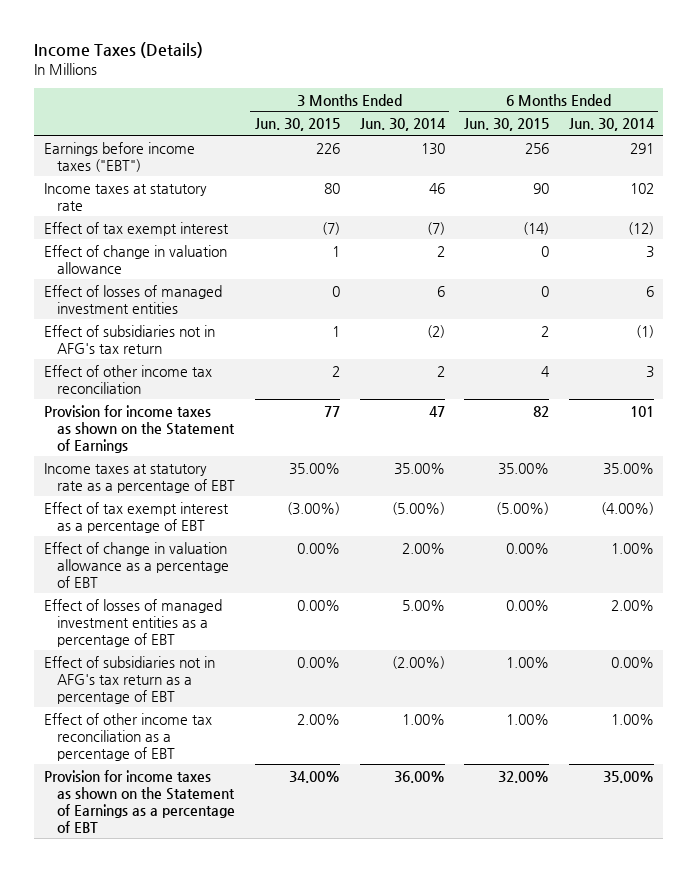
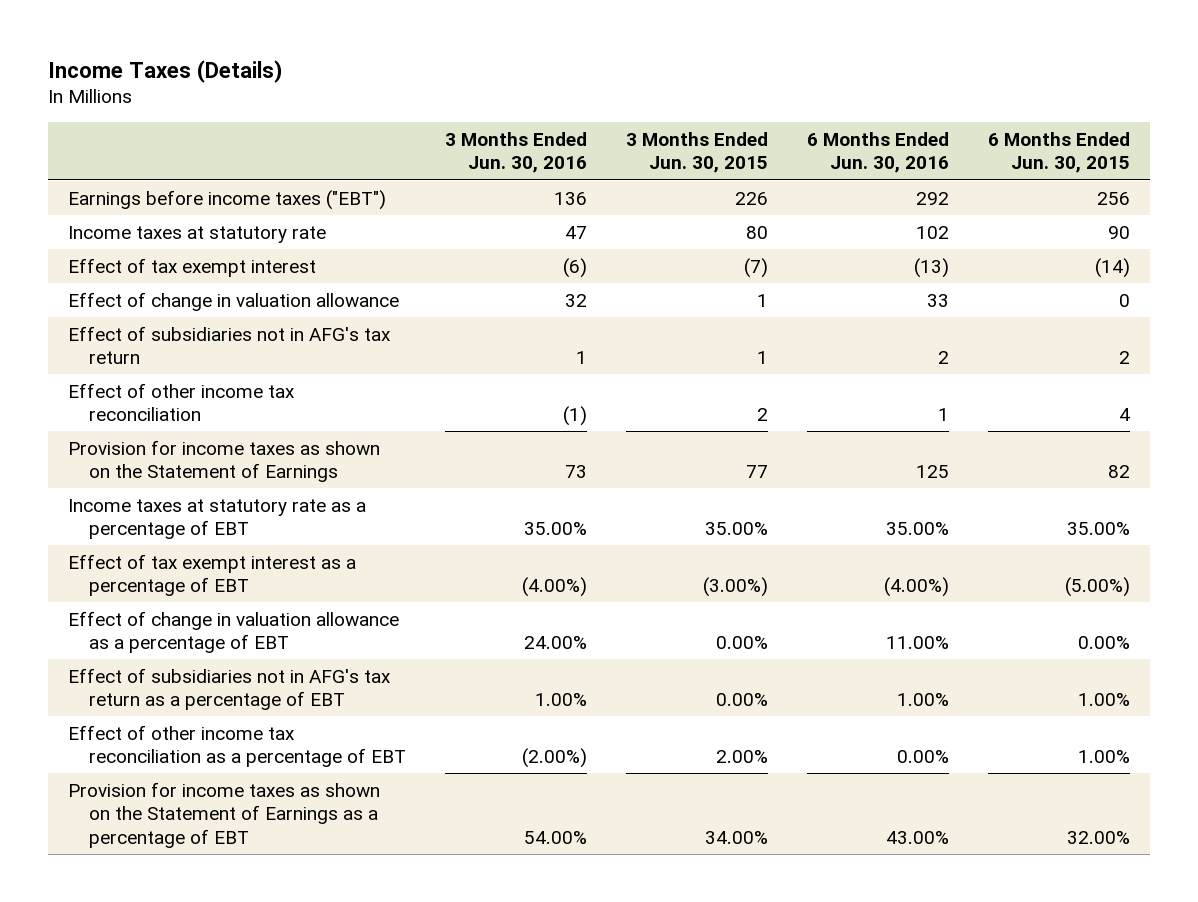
- | 3 Months Ended Jun. 30, 2015 | 3 Months Ended Jun. 30, 2014 | 6 Months Ended Jun. 30, 2015 | 6 Months Ended Jun. 30, 2014
+ | 3 Months Ended Jun. 30, 2016 | 3 Months Ended Jun. 30, 2015 | 6 Months Ended Jun. 30, 2016 | 6 Months Ended Jun. 30, 2015
- Effect of losses of managed investment entities | 0 | 6 | 0 | 6
- Effect of losses of managed investment entities as a percentage of EBT | 0.00% | 5.00% | 0.00% | 2.00%

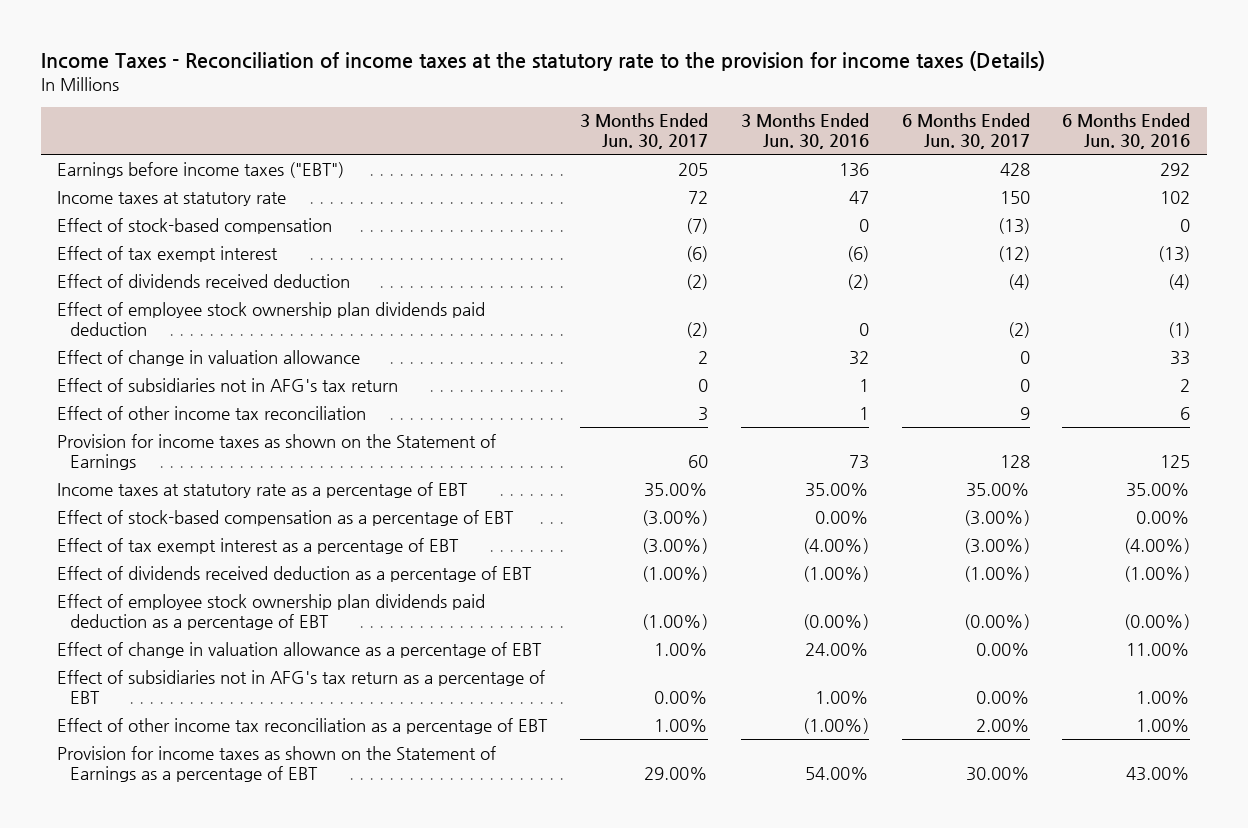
- Income Taxes (Details)
+ Income Taxes - Reconciliation of income taxes at the statutory rate to the provision for income taxes (Details)
- | 3 Months Ended Jun. 30, 2016 | 3 Months Ended Jun. 30, 2015 | 6 Months Ended Jun. 30, 2016 | 6 Months Ended Jun. 30, 2015
+ | 3 Months Ended Jun. 30, 2017 | 3 Months Ended Jun. 30, 2016 | 6 Months Ended Jun. 30, 2017 | 6 Months Ended Jun. 30, 2016
+ Effect of stock-based compensation | (7) | 0 | (13) | 0
+ Effect of dividends received deduction | (2) | (2) | (4) | (4)
+ Effect of employee stock ownership plan dividends paid deduction | (2) | 0 | (2) | (1)
- Effect of other income tax reconciliation | (1) | 2 | 1 | 4
+ Effect of other income tax reconciliation | 3 | 1 | 9 | 6
+ Effect of stock-based compensation as a percentage of EBT | (3.00%) | 0.00% | (3.00%) | 0.00%
+ Effect of dividends received deduction as a percentage of EBT | (1.00%) | (1.00%) | (1.00%) | (1.00%)
+ Effect of employee stock ownership plan dividends paid deduction as a percentage of EBT | (1.00%) | (0.00%) | (0.00%) | (0.00%)
- Effect of other income tax reconciliation as a percentage of EBT | (2.00%) | 2.00% | 0.00% | 1.00%
+ Effect of other income tax reconciliation as a percentage of EBT | 1.00% | (1.00%) | 2.00% | 1.00%

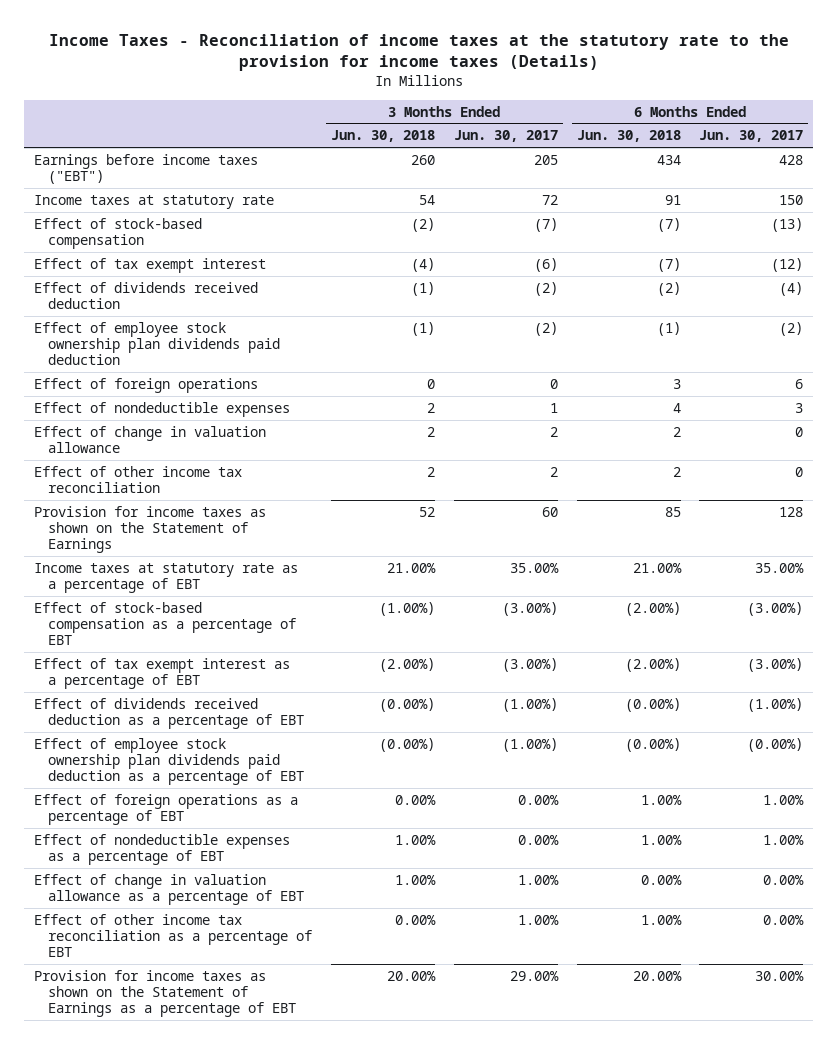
- | 3 Months Ended Jun. 30, 2017 | 3 Months Ended Jun. 30, 2016 | 6 Months Ended Jun. 30, 2017 | 6 Months Ended Jun. 30, 2016
+ | 3 Months Ended Jun. 30, 2018 | 3 Months Ended Jun. 30, 2017 | 6 Months Ended Jun. 30, 2018 | 6 Months Ended Jun. 30, 2017
+ Effect of foreign operations | 0 | 0 | 3 | 6
+ Effect of nondeductible expenses | 2 | 1 | 4 | 3
- Effect of subsidiaries not in AFG's tax return | 0 | 1 | 0 | 2
- Effect of other income tax reconciliation | 3 | 1 | 9 | 6
+ Effect of other income tax reconciliation | 2 | 2 | 2 | 0
+ Effect of foreign operations as a percentage of EBT | 0.00% | 0.00% | 1.00% | 1.00%
+ Effect of nondeductible expenses as a percentage of EBT | 1.00% | 0.00% | 1.00% | 1.00%
- Effect of subsidiaries not in AFG's tax return as a percentage of EBT | 0.00% | 1.00% | 0.00% | 1.00%
- Effect of other income tax reconciliation as a percentage of EBT | 1.00% | (1.00%) | 2.00% | 1.00%
+ Effect of other income tax reconciliation as a percentage of EBT | 0.00% | 1.00% | 1.00% | 0.00%

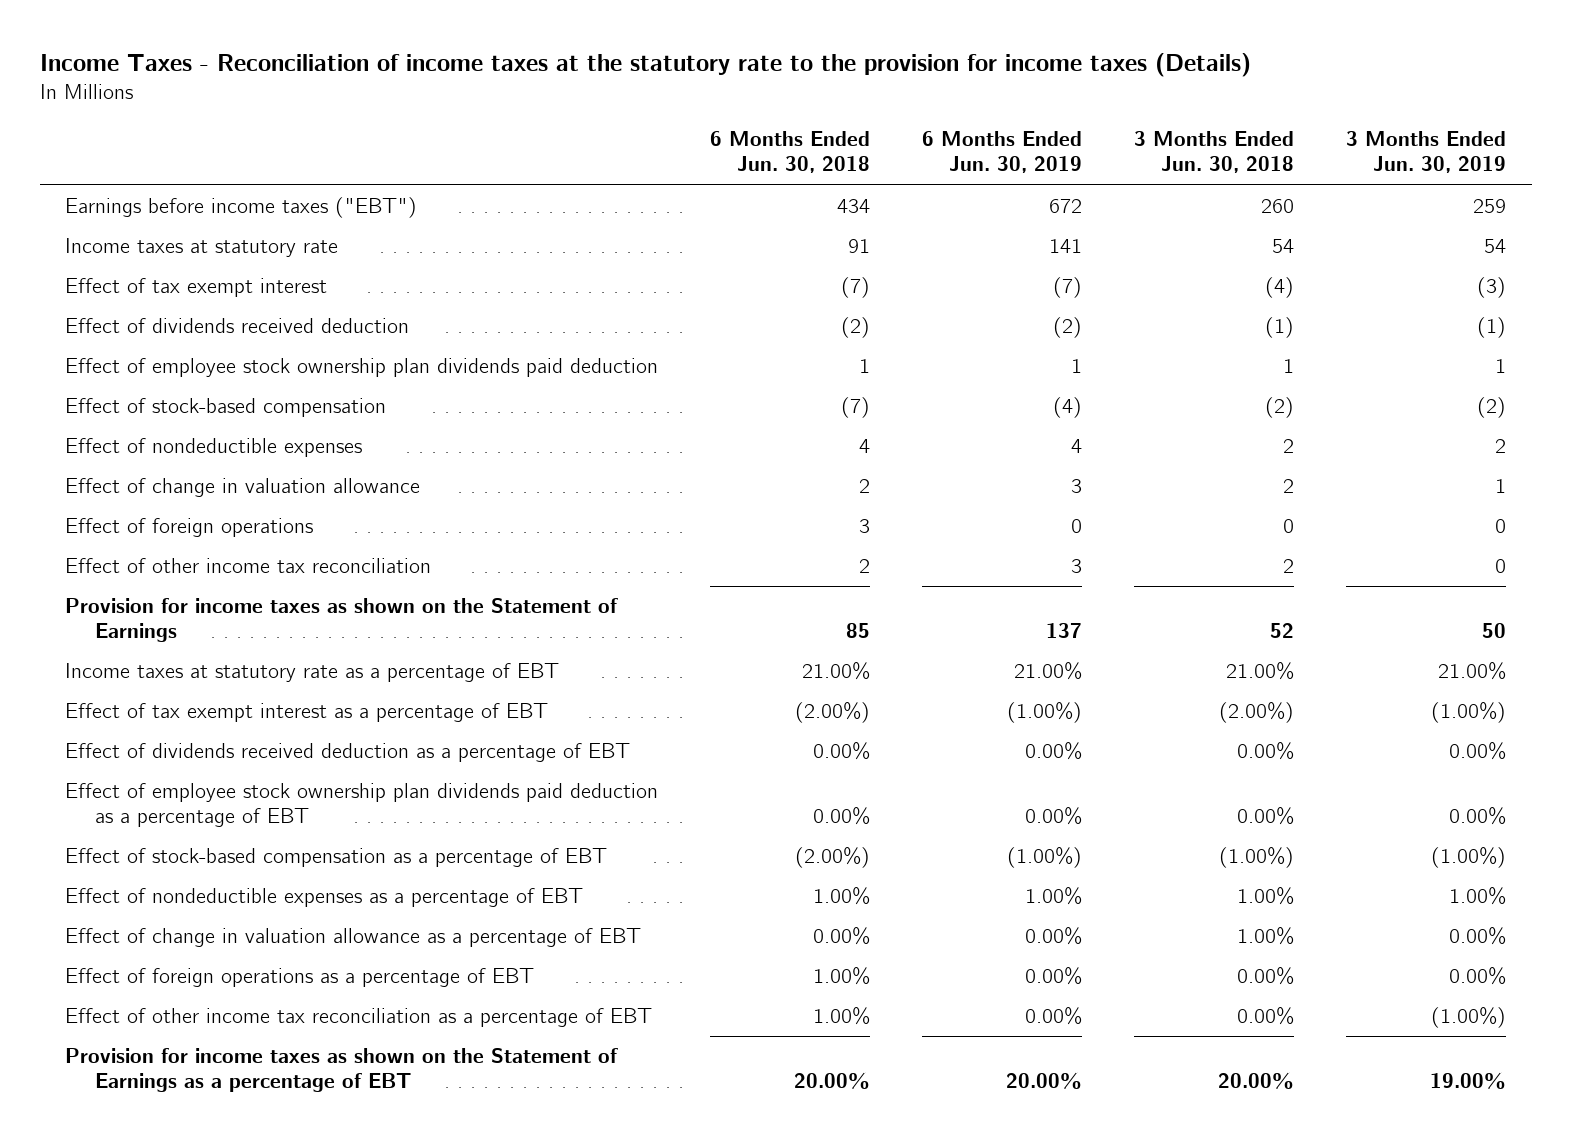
- | 3 Months Ended Jun. 30, 2018 | 3 Months Ended Jun. 30, 2017 | 6 Months Ended Jun. 30, 2018 | 6 Months Ended Jun. 30, 2017
+ | 6 Months Ended Jun. 30, 2018 | 6 Months Ended Jun. 30, 2019 | 3 Months Ended Jun. 30, 2018 | 3 Months Ended Jun. 30, 2019
- Effect of employee stock ownership plan dividends paid deduction | (1) | (2) | (1) | (2)
+ Effect of employee stock ownership plan dividends paid deduction | 1 | 1 | 1 | 1
moved down: Effect of stock-based compensation | (7) | (4) | (2) | (2)
moved down: Effect of foreign operations | 3 | 0 | 0 | 0
- Effect of dividends received deduction as a percentage of EBT | (0.00%) | (1.00%) | (0.00%) | (1.00%)
- Effect of employee stock ownership plan dividends paid deduction as a percentage of EBT | (0.00%) | (1.00%) | (0.00%) | (0.00%)
+ Effect of dividends received deduction as a percentage of EBT | 0.00% | 0.00% | 0.00% | 0.00%
+ Effect of employee stock ownership plan dividends paid deduction as a percentage of EBT | 0.00% | 0.00% | 0.00% | 0.00%
moved down: Effect of stock-based compensation as a percentage of EBT | (2.00%) | (1.00%) | (1.00%) | (1.00%)
moved down: Effect of foreign operations as a percentage of EBT | 1.00% | 0.00% | 0.00% | 0.00%

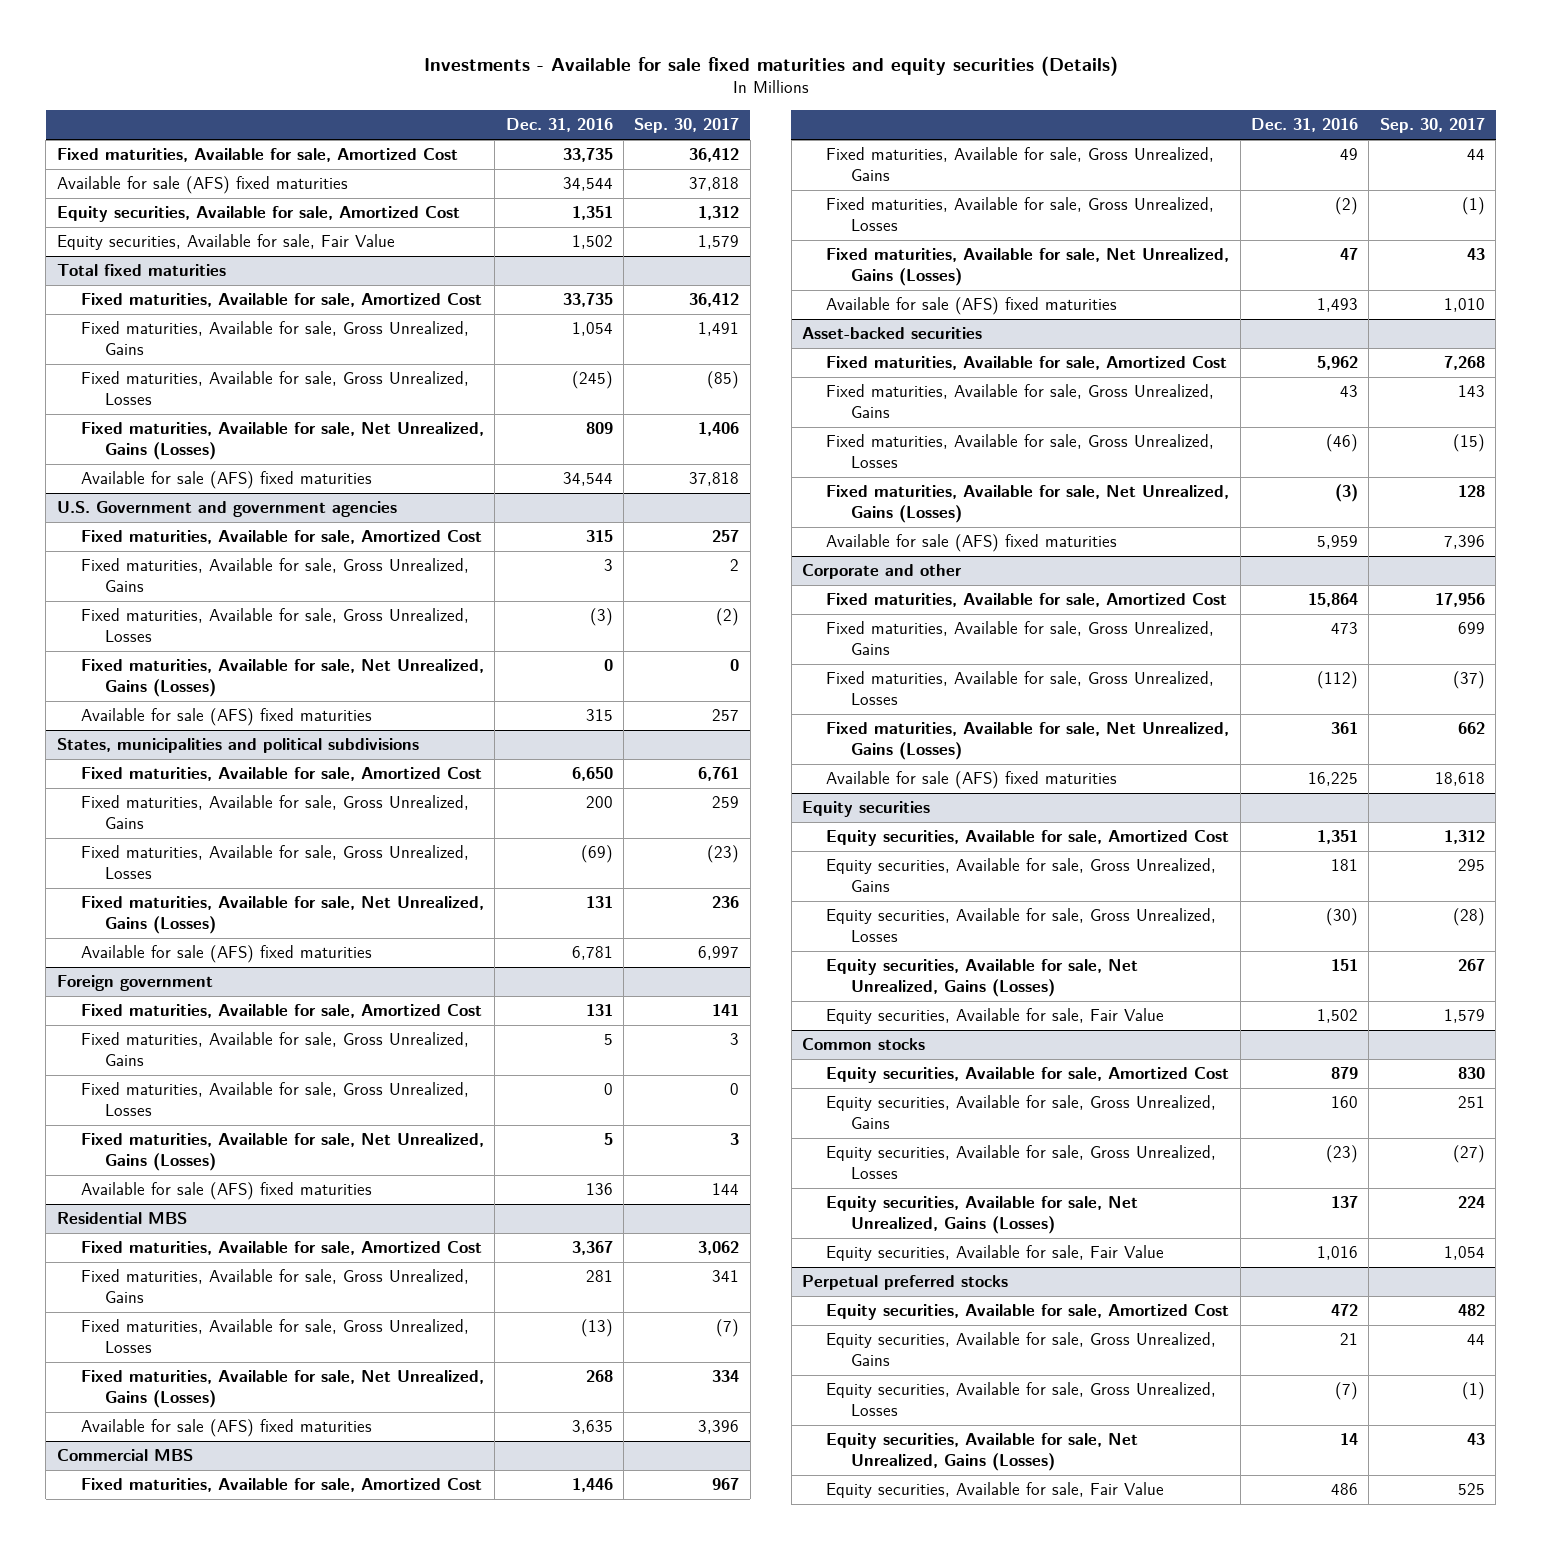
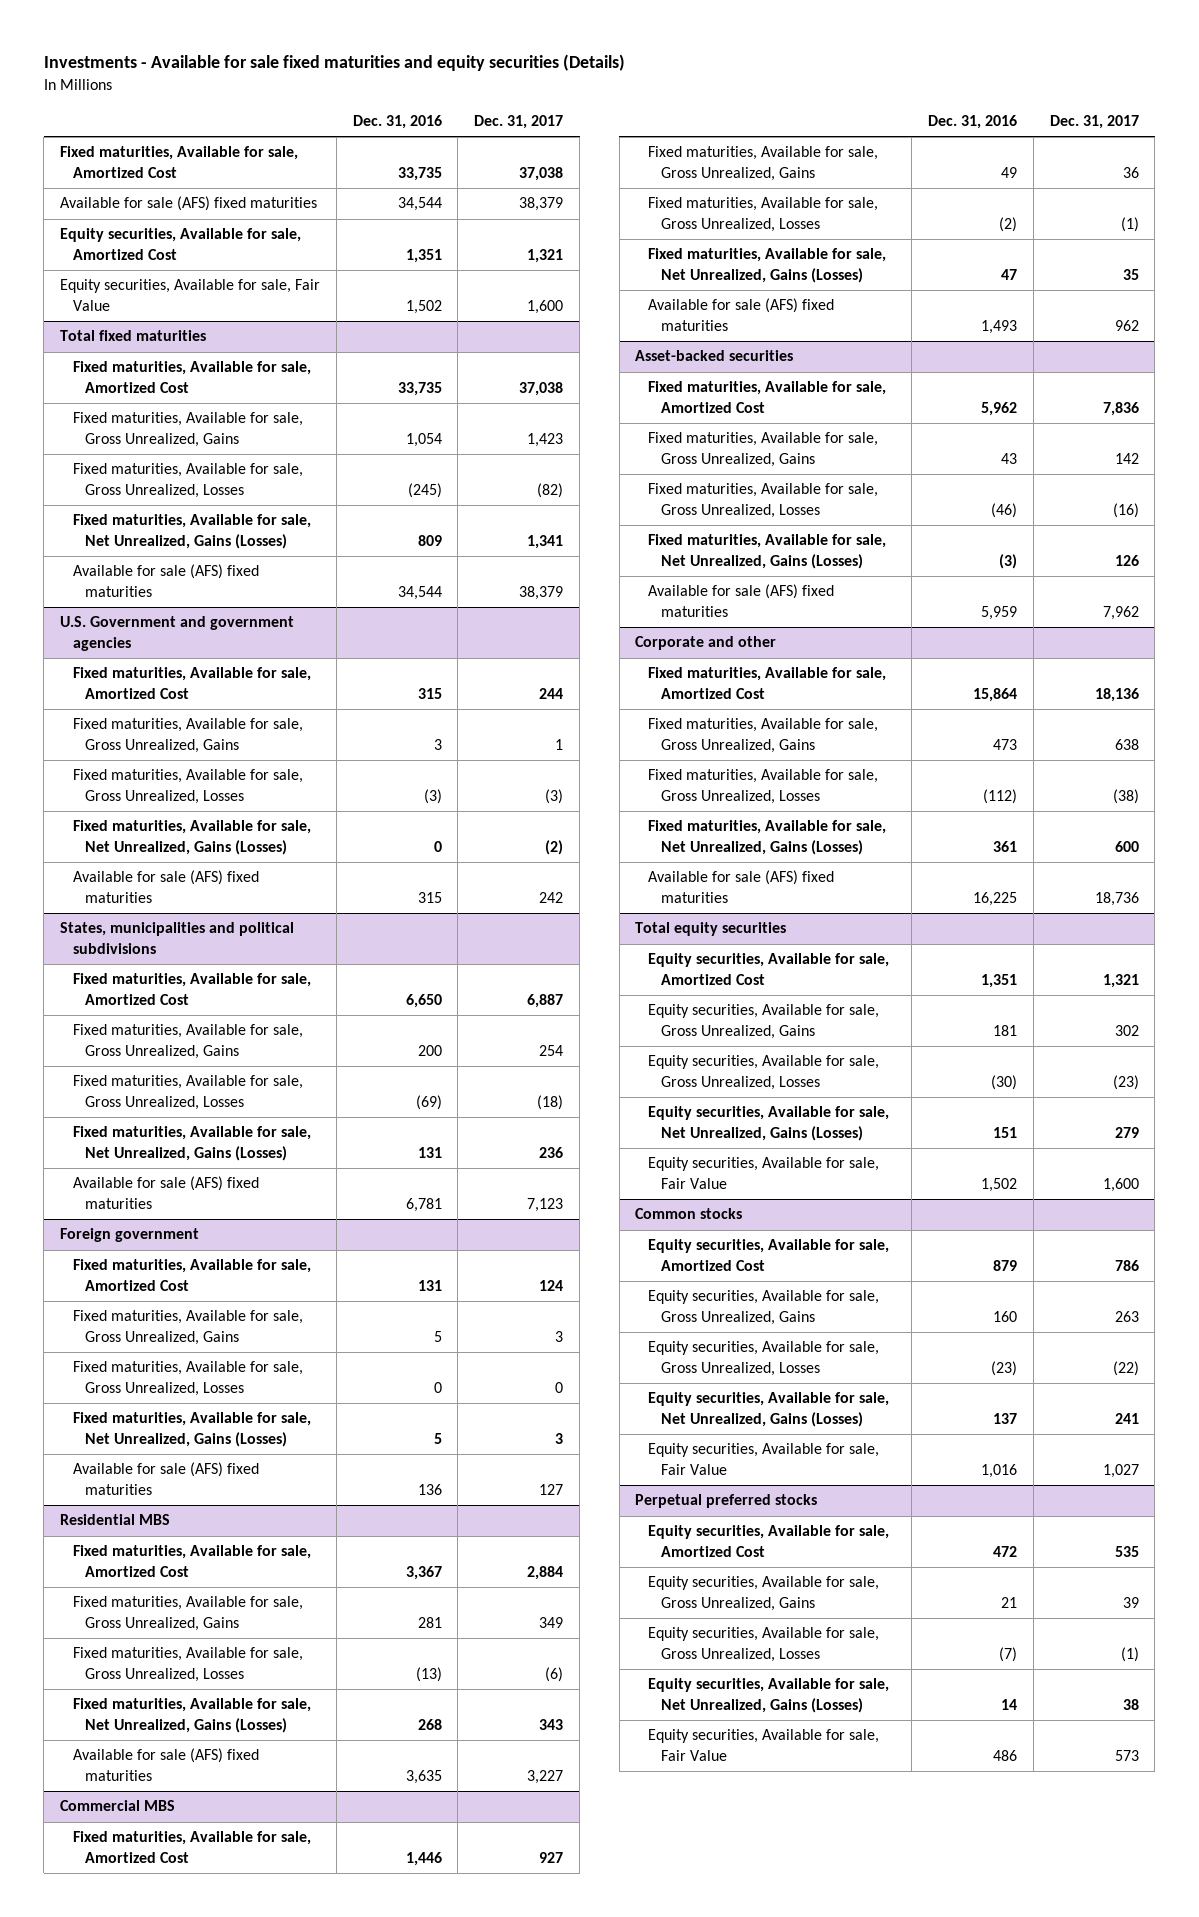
- | Dec. 31, 2016 | Sep. 30, 2017
+ | Dec. 31, 2016 | Dec. 31, 2017
- Equity securities
+ Total equity securities

